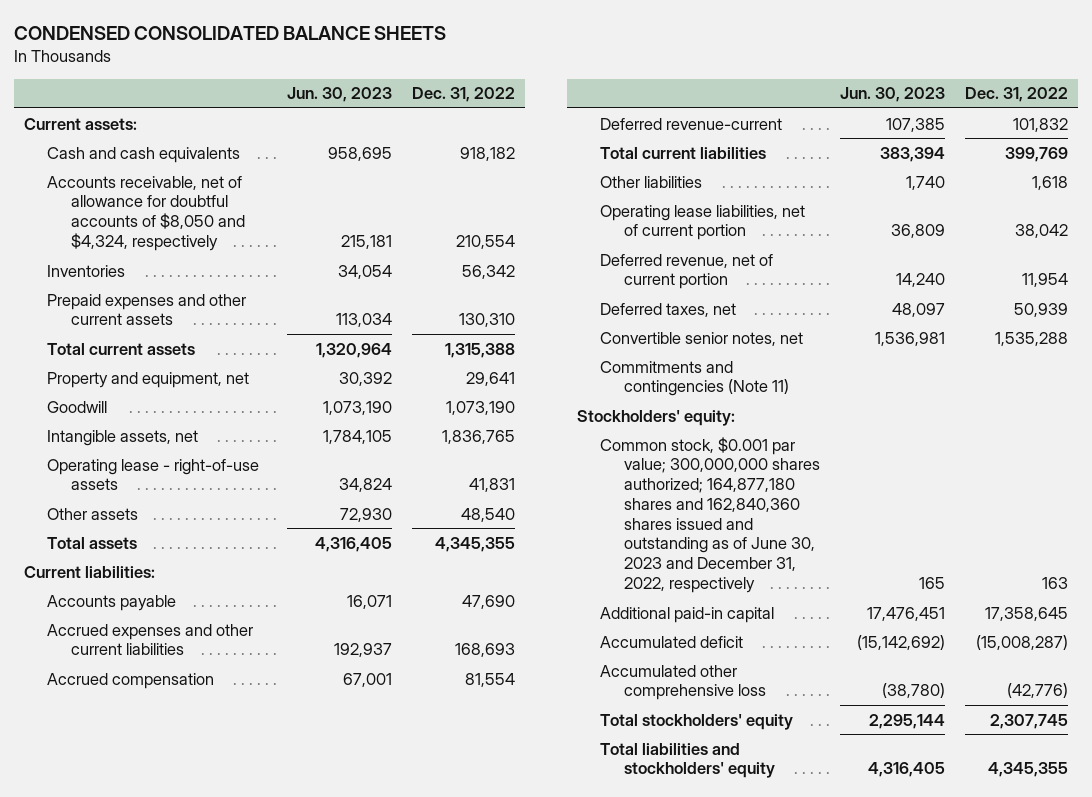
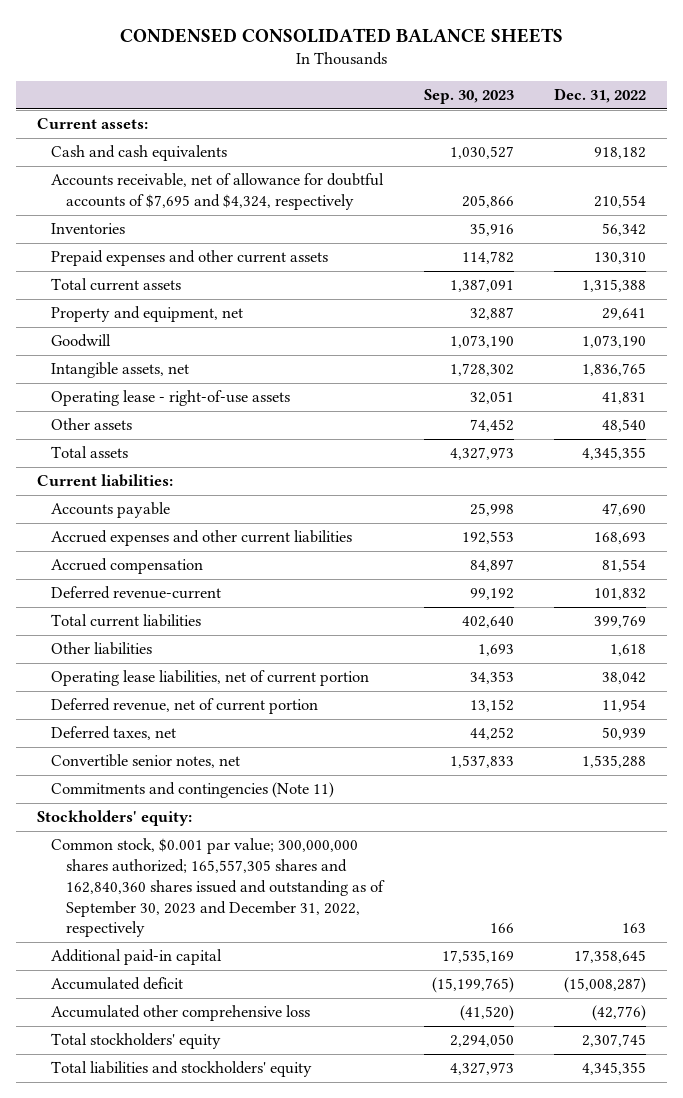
- | Jun. 30, 2023 | Dec. 31, 2022
+ | Sep. 30, 2023 | Dec. 31, 2022
- Accounts receivable, net of allowance for doubtful accounts of $8,050 and $4,324, respectively | 215,181 | 210,554
+ Accounts receivable, net of allowance for doubtful accounts of $7,695 and $4,324, respectively | 205,866 | 210,554
- Common stock, $0.001 par value; 300,000,000 shares authorized; 164,877,180 shares and 162,840,360 shares issued and outstanding as of June 30, 2023 and December 31, 2022, respectively | 165 | 163
+ Common stock, $0.001 par value; 300,000,000 shares authorized; 165,557,305 shares and 162,840,360 shares issued and outstanding as of September 30, 2023 and December 31, 2022, respectively | 166 | 163

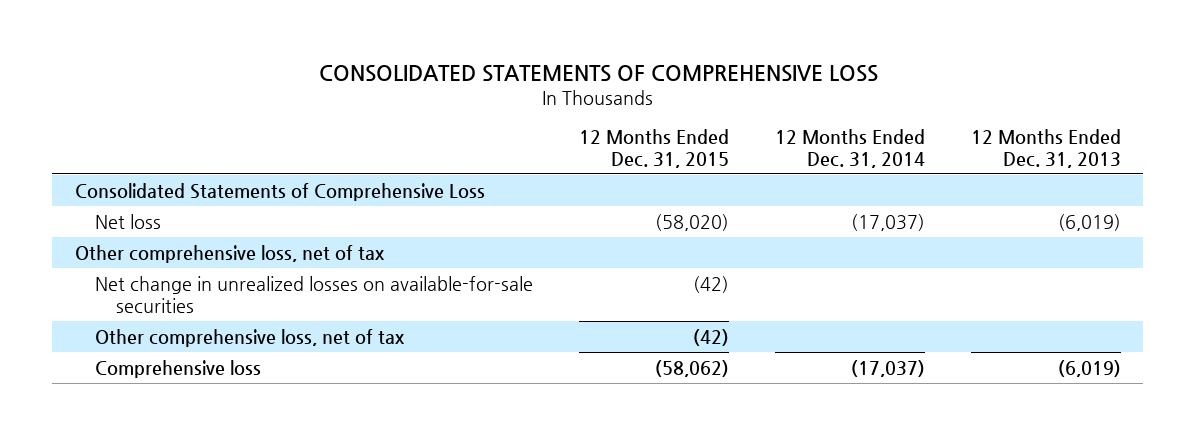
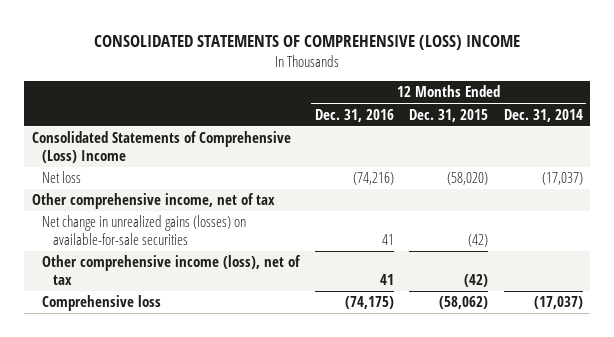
- CONSOLIDATED STATEMENTS OF COMPREHENSIVE LOSS
+ CONSOLIDATED STATEMENTS OF COMPREHENSIVE (LOSS) INCOME
- | 12 Months Ended Dec. 31, 2015 | 12 Months Ended Dec. 31, 2014 | 12 Months Ended Dec. 31, 2013
+ | 12 Months Ended Dec. 31, 2016 | 12 Months Ended Dec. 31, 2015 | 12 Months Ended Dec. 31, 2014
- Consolidated Statements of Comprehensive Loss
+ Consolidated Statements of Comprehensive (Loss) Income
- Other comprehensive loss, net of tax
- Net change in unrealized losses on available-for-sale securities | (42) | |
- Other comprehensive loss, net of tax | (42) | |
+ Other comprehensive income, net of tax
+ Net change in unrealized gains (losses) on available-for-sale securities | 41 | (42) |
+ Other comprehensive income (loss), net of tax | 41 | (42) |

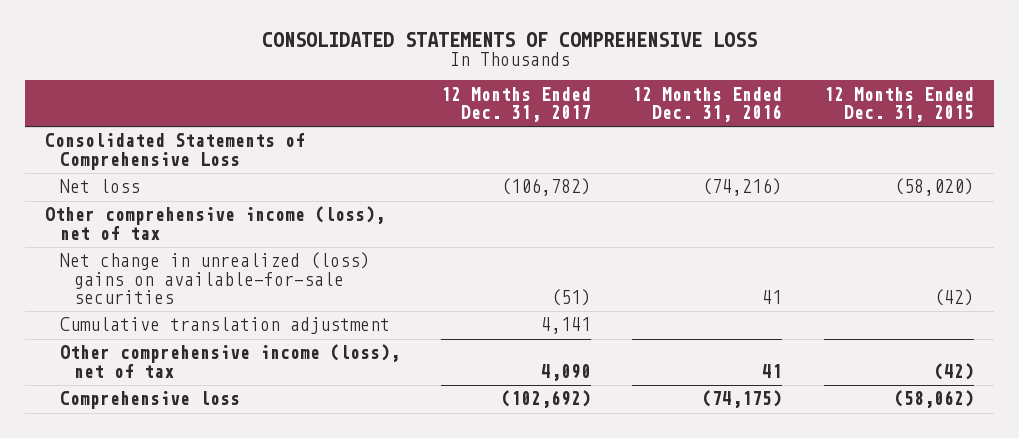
- CONSOLIDATED STATEMENTS OF COMPREHENSIVE (LOSS) INCOME
+ CONSOLIDATED STATEMENTS OF COMPREHENSIVE LOSS
- | 12 Months Ended Dec. 31, 2016 | 12 Months Ended Dec. 31, 2015 | 12 Months Ended Dec. 31, 2014
+ | 12 Months Ended Dec. 31, 2017 | 12 Months Ended Dec. 31, 2016 | 12 Months Ended Dec. 31, 2015
- Consolidated Statements of Comprehensive (Loss) Income
+ Consolidated Statements of Comprehensive Loss
- Other comprehensive income, net of tax
- Net change in unrealized gains (losses) on available-for-sale securities | 41 | (42) |
+ Other comprehensive income (loss), net of tax
+ Net change in unrealized (loss) gains on available-for-sale securities | (51) | 41 | (42)
+ Cumulative translation adjustment | 4,141 | |

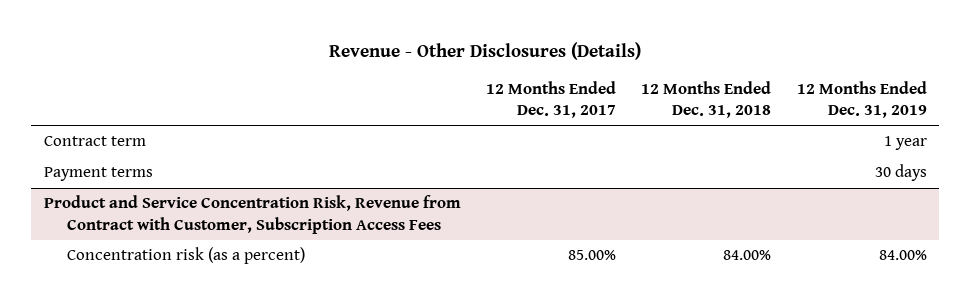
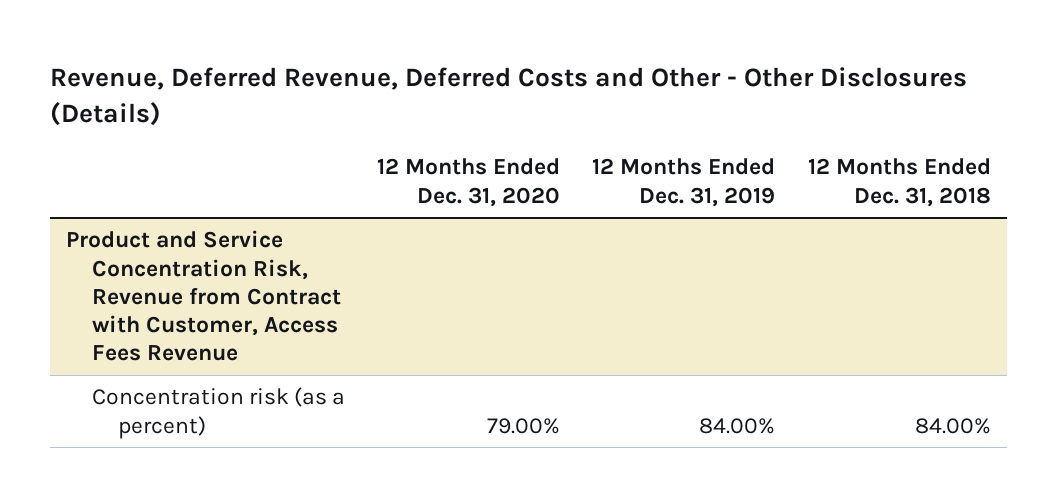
- Revenue - Other Disclosures (Details)
+ Revenue, Deferred Revenue, Deferred Costs and Other - Other Disclosures (Details)
- | 12 Months Ended Dec. 31, 2017 | 12 Months Ended Dec. 31, 2018 | 12 Months Ended Dec. 31, 2019
+ | 12 Months Ended Dec. 31, 2020 | 12 Months Ended Dec. 31, 2019 | 12 Months Ended Dec. 31, 2018
- Contract term | | | 1 year
- Payment terms | | | 30 days
- Product and Service Concentration Risk, Revenue from Contract with Customer, Subscription Access Fees
+ Product and Service Concentration Risk, Revenue from Contract with Customer, Access Fees Revenue

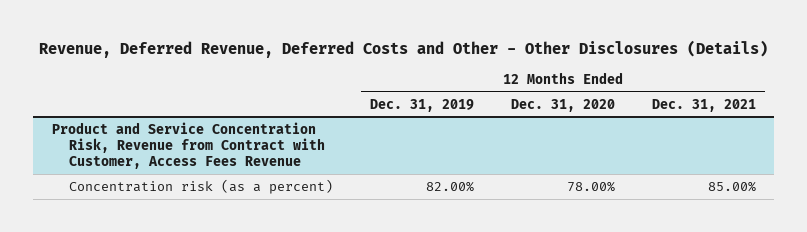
- | 12 Months Ended Dec. 31, 2020 | 12 Months Ended Dec. 31, 2019 | 12 Months Ended Dec. 31, 2018
+ | 12 Months Ended Dec. 31, 2019 | 12 Months Ended Dec. 31, 2020 | 12 Months Ended Dec. 31, 2021
@ Product and Service Concentration Risk, Revenue from Contract with Customer, Access Fees Revenue
- Concentration risk (as a percent) | 79.00% | 84.00% | 84.00%
+ Concentration risk (as a percent) | 82.00% | 78.00% | 85.00%

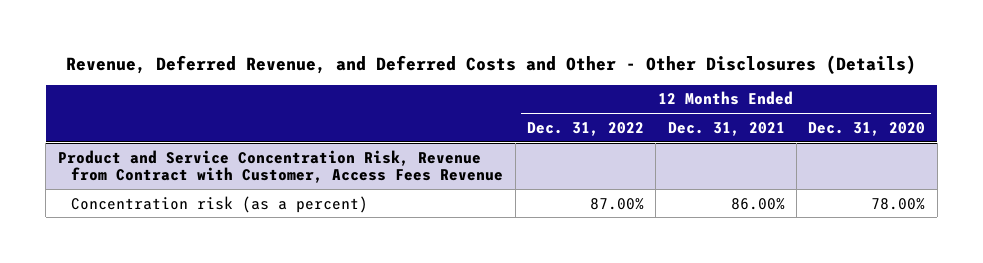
- Revenue, Deferred Revenue, Deferred Costs and Other - Other Disclosures (Details)
+ Revenue, Deferred Revenue, and Deferred Costs and Other - Other Disclosures (Details)
- | 12 Months Ended Dec. 31, 2019 | 12 Months Ended Dec. 31, 2020 | 12 Months Ended Dec. 31, 2021
+ | 12 Months Ended Dec. 31, 2022 | 12 Months Ended Dec. 31, 2021 | 12 Months Ended Dec. 31, 2020
@ Product and Service Concentration Risk, Revenue from Contract with Customer, Access Fees Revenue
- Concentration risk (as a percent) | 82.00% | 78.00% | 85.00%
+ Concentration risk (as a percent) | 87.00% | 86.00% | 78.00%

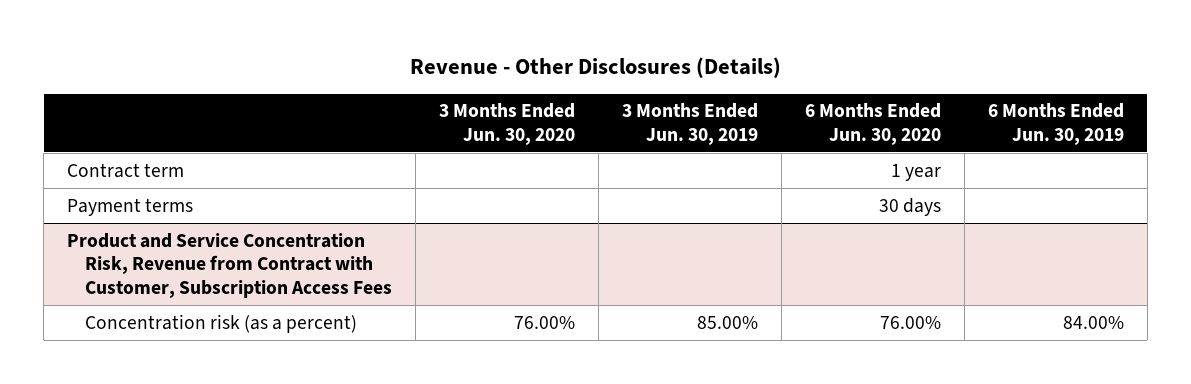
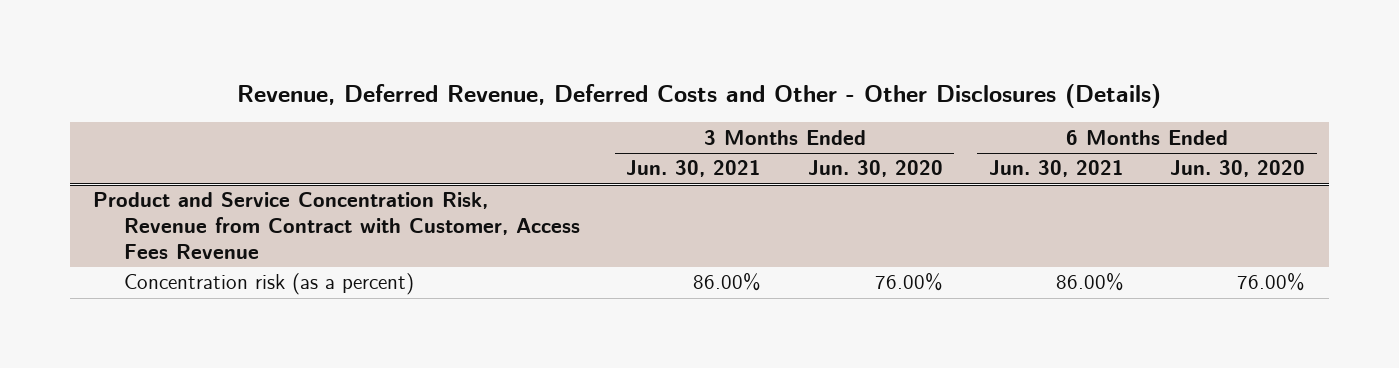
- Revenue - Other Disclosures (Details)
+ Revenue, Deferred Revenue, Deferred Costs and Other - Other Disclosures (Details)
- | 3 Months Ended Jun. 30, 2020 | 3 Months Ended Jun. 30, 2019 | 6 Months Ended Jun. 30, 2020 | 6 Months Ended Jun. 30, 2019
+ | 3 Months Ended Jun. 30, 2021 | 3 Months Ended Jun. 30, 2020 | 6 Months Ended Jun. 30, 2021 | 6 Months Ended Jun. 30, 2020
- Contract term | | | 1 year |
- Payment terms | | | 30 days |
- Product and Service Concentration Risk, Revenue from Contract with Customer, Subscription Access Fees
+ Product and Service Concentration Risk, Revenue from Contract with Customer, Access Fees Revenue

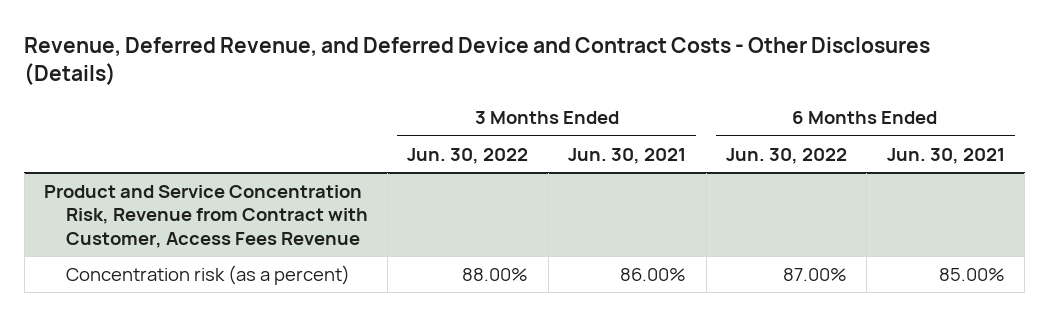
- Revenue, Deferred Revenue, Deferred Costs and Other - Other Disclosures (Details)
+ Revenue, Deferred Revenue, and Deferred Device and Contract Costs - Other Disclosures (Details)
- | 3 Months Ended Jun. 30, 2021 | 3 Months Ended Jun. 30, 2020 | 6 Months Ended Jun. 30, 2021 | 6 Months Ended Jun. 30, 2020
+ | 3 Months Ended Jun. 30, 2022 | 3 Months Ended Jun. 30, 2021 | 6 Months Ended Jun. 30, 2022 | 6 Months Ended Jun. 30, 2021
@ Product and Service Concentration Risk, Revenue from Contract with Customer, Access Fees Revenue
- Concentration risk (as a percent) | 86.00% | 76.00% | 86.00% | 76.00%
+ Concentration risk (as a percent) | 88.00% | 86.00% | 87.00% | 85.00%

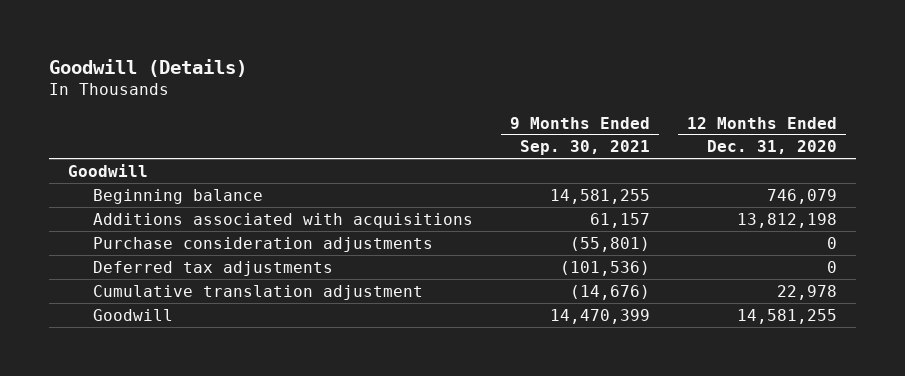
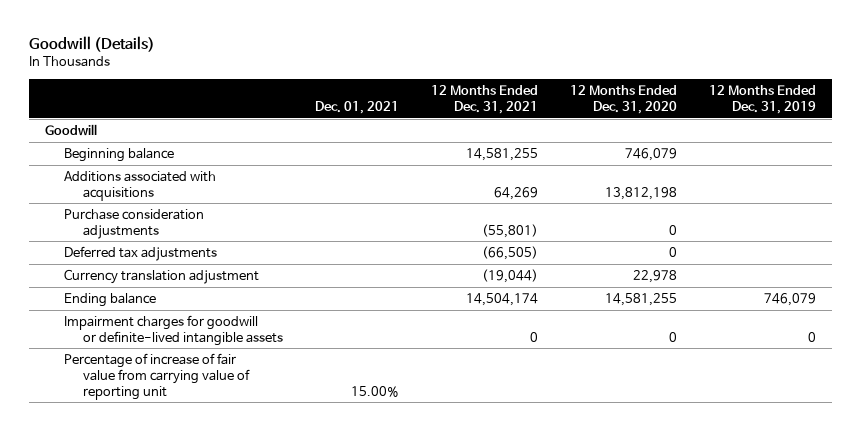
- | 9 Months Ended Sep. 30, 2021 | 12 Months Ended Dec. 31, 2020
+ | Dec. 01, 2021 | 12 Months Ended Dec. 31, 2021 | 12 Months Ended Dec. 31, 2020 | 12 Months Ended Dec. 31, 2019
- Cumulative translation adjustment | (14,676) | 22,978
- Goodwill | 14,470,399 | 14,581,255
+ Currency translation adjustment | | (19,044) | 22,978 |
+ Ending balance | | 14,504,174 | 14,581,255 | 746,079
+ Impairment charges for goodwill or definite-lived intangible assets | | 0 | 0 | 0
+ Percentage of increase of fair value from carrying value of reporting unit | 15.00% | | |

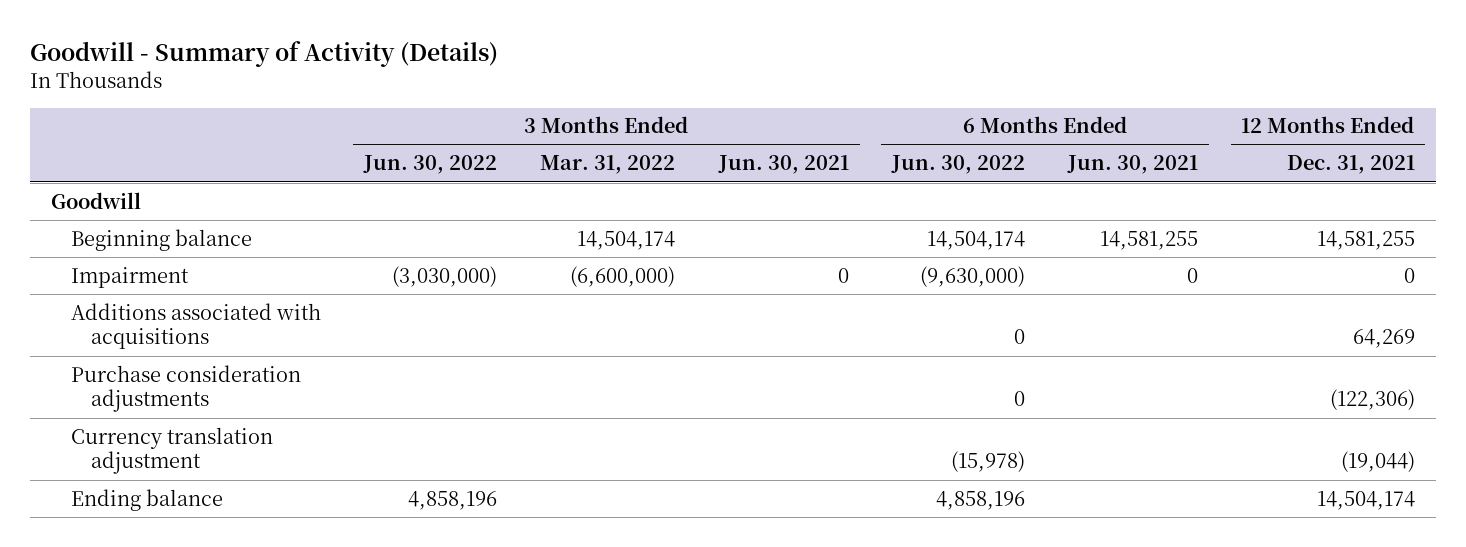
- Goodwill (Details)
+ Goodwill - Summary of Activity (Details)
- | Dec. 01, 2021 | 12 Months Ended Dec. 31, 2021 | 12 Months Ended Dec. 31, 2020 | 12 Months Ended Dec. 31, 2019
+ | 3 Months Ended Jun. 30, 2022 | 3 Months Ended Mar. 31, 2022 | 3 Months Ended Jun. 30, 2021 | 6 Months Ended Jun. 30, 2022 | 6 Months Ended Jun. 30, 2021 | 12 Months Ended Dec. 31, 2021
+ Impairment | (3,030,000) | (6,600,000) | 0 | (9,630,000) | 0 | 0
- Purchase consideration adjustments | | (55,801) | 0 |
- Deferred tax adjustments | | (66,505) | 0 |
+ Purchase consideration adjustments | | | | 0 | | (122,306)
- Impairment charges for goodwill or definite-lived intangible assets | | 0 | 0 | 0
- Percentage of increase of fair value from carrying value of reporting unit | 15.00% | | |

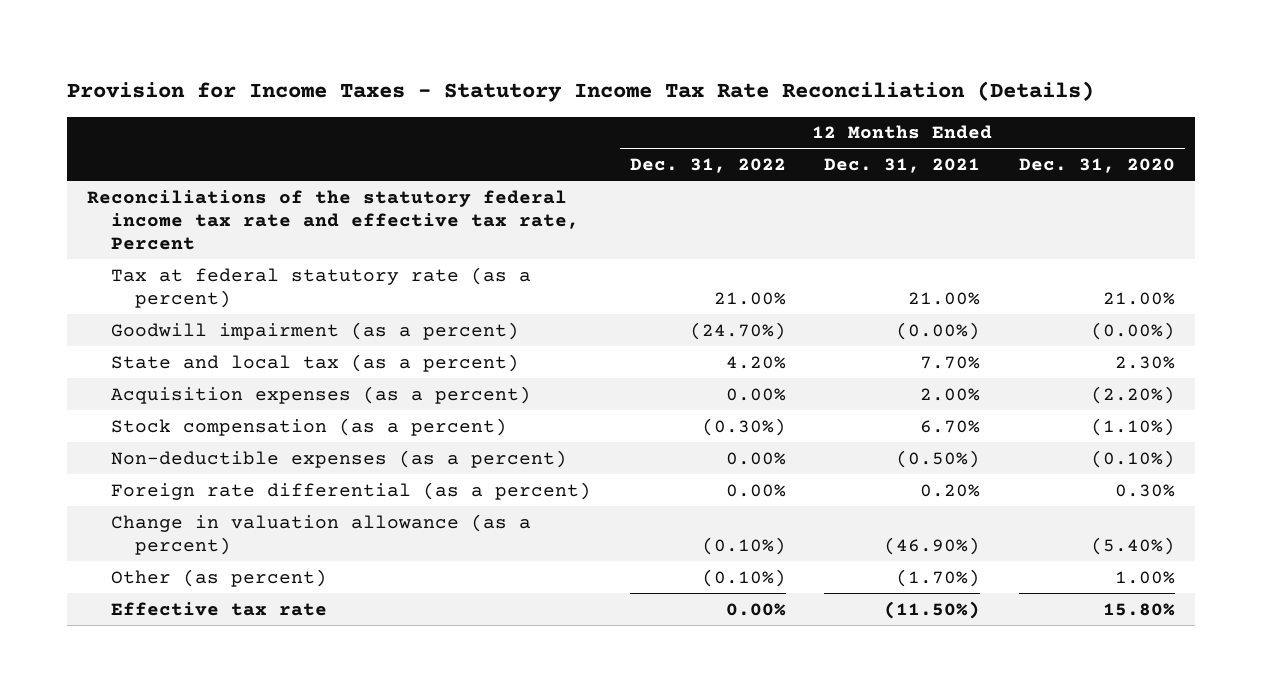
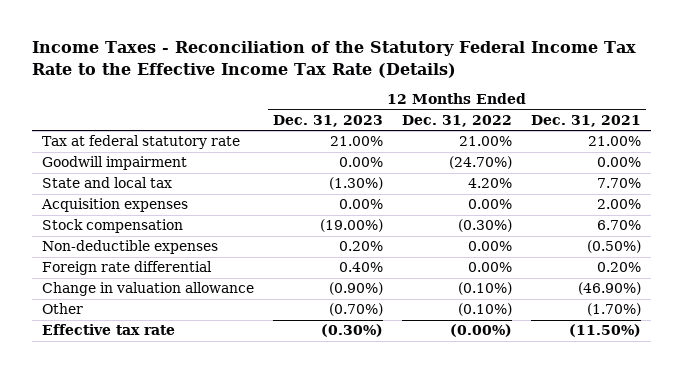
- Provision for Income Taxes - Statutory Income Tax Rate Reconciliation (Details)
+ Income Taxes - Reconciliation of the Statutory Federal Income Tax Rate to the Effective Income Tax Rate (Details)
- | 12 Months Ended Dec. 31, 2022 | 12 Months Ended Dec. 31, 2021 | 12 Months Ended Dec. 31, 2020
+ | 12 Months Ended Dec. 31, 2023 | 12 Months Ended Dec. 31, 2022 | 12 Months Ended Dec. 31, 2021
- Reconciliations of the statutory federal income tax rate and effective tax rate, Percent
- Tax at federal statutory rate (as a percent) | 21.00% | 21.00% | 21.00%
- Goodwill impairment (as a percent) | (24.70%) | (0.00%) | (0.00%)
- State and local tax (as a percent) | 4.20% | 7.70% | 2.30%
- Acquisition expenses (as a percent) | 0.00% | 2.00% | (2.20%)
- Stock compensation (as a percent) | (0.30%) | 6.70% | (1.10%)
- Non-deductible expenses (as a percent) | 0.00% | (0.50%) | (0.10%)
- Foreign rate differential (as a percent) | 0.00% | 0.20% | 0.30%
- Change in valuation allowance (as a percent) | (0.10%) | (46.90%) | (5.40%)
- Other (as percent) | (0.10%) | (1.70%) | 1.00%
- Effective tax rate | 0.00% | (11.50%) | 15.80%
+ Tax at federal statutory rate | 21.00% | 21.00% | 21.00%
+ Goodwill impairment | 0.00% | (24.70%) | 0.00%
+ State and local tax | (1.30%) | 4.20% | 7.70%
+ Acquisition expenses | 0.00% | 0.00% | 2.00%
+ Stock compensation | (19.00%) | (0.30%) | 6.70%
+ Non-deductible expenses | 0.20% | 0.00% | (0.50%)
+ Foreign rate differential | 0.40% | 0.00% | 0.20%
+ Change in valuation allowance | (0.90%) | (0.10%) | (46.90%)
+ Other | (0.70%) | (0.10%) | (1.70%)
+ Effective tax rate | (0.30%) | (0.00%) | (11.50%)

